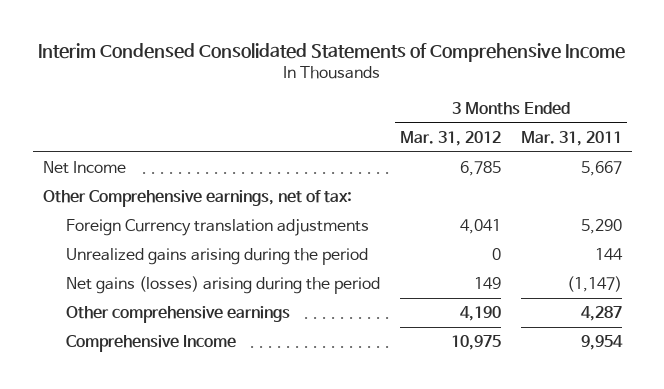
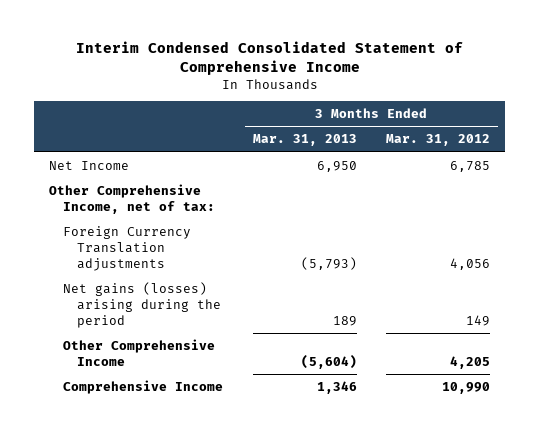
- Interim Condensed Consolidated Statements of Comprehensive Income
+ Interim Condensed Consolidated Statement of Comprehensive Income
- | 3 Months Ended Mar. 31, 2012 | 3 Months Ended Mar. 31, 2011
+ | 3 Months Ended Mar. 31, 2013 | 3 Months Ended Mar. 31, 2012
- Other Comprehensive earnings, net of tax:
- Foreign Currency translation adjustments | 4,041 | 5,290
- Unrealized gains arising during the period | 0 | 144
+ Other Comprehensive Income, net of tax:
+ Foreign Currency Translation adjustments | (5,793) | 4,056
- Other comprehensive earnings | 4,190 | 4,287
- Comprehensive Income | 10,975 | 9,954
+ Other Comprehensive Income | (5,604) | 4,205
+ Comprehensive Income | 1,346 | 10,990

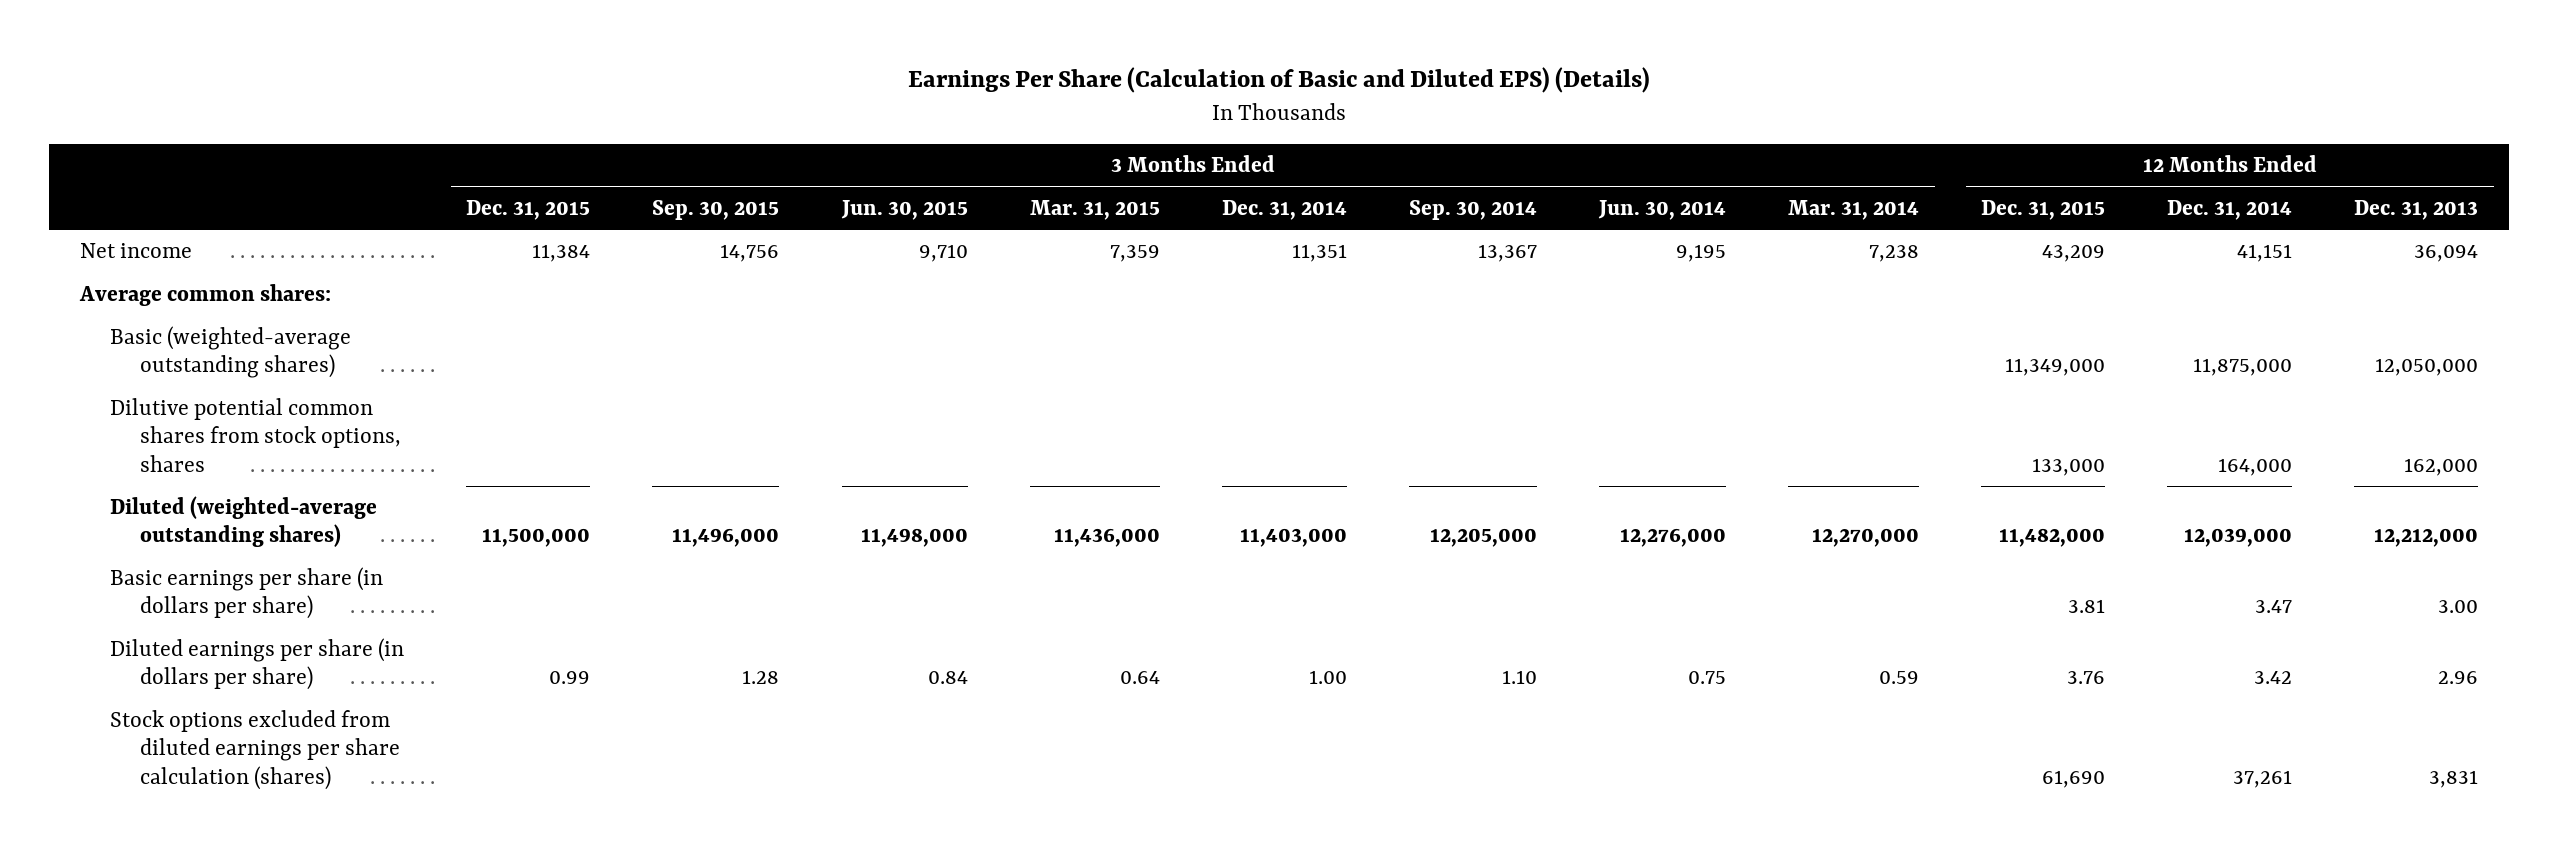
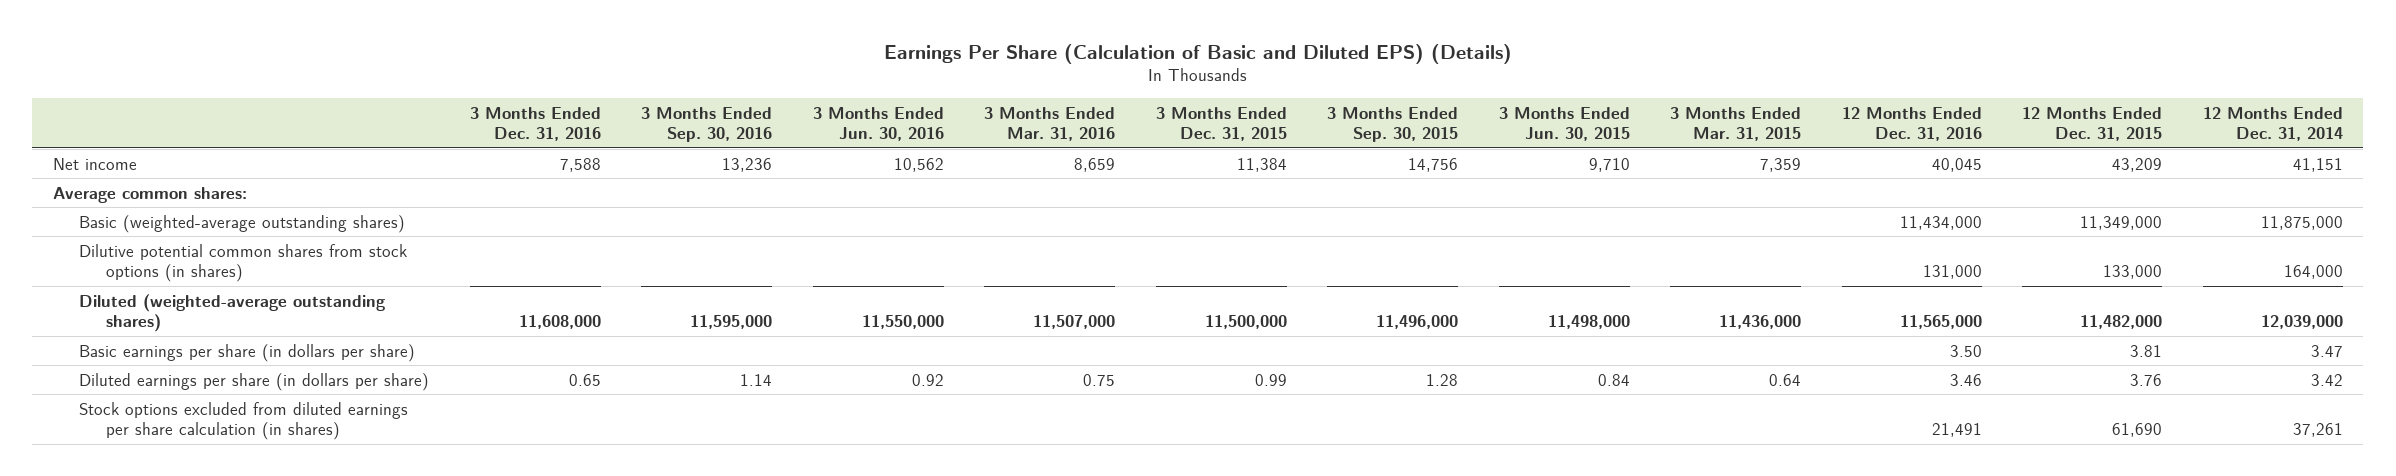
- | 3 Months Ended Dec. 31, 2015 | 3 Months Ended Sep. 30, 2015 | 3 Months Ended Jun. 30, 2015 | 3 Months Ended Mar. 31, 2015 | 3 Months Ended Dec. 31, 2014 | 3 Months Ended Sep. 30, 2014 | 3 Months Ended Jun. 30, 2014 | 3 Months Ended Mar. 31, 2014 | 12 Months Ended Dec. 31, 2015 | 12 Months Ended Dec. 31, 2014 | 12 Months Ended Dec. 31, 2013
+ | 3 Months Ended Dec. 31, 2016 | 3 Months Ended Sep. 30, 2016 | 3 Months Ended Jun. 30, 2016 | 3 Months Ended Mar. 31, 2016 | 3 Months Ended Dec. 31, 2015 | 3 Months Ended Sep. 30, 2015 | 3 Months Ended Jun. 30, 2015 | 3 Months Ended Mar. 31, 2015 | 12 Months Ended Dec. 31, 2016 | 12 Months Ended Dec. 31, 2015 | 12 Months Ended Dec. 31, 2014
- Dilutive potential common shares from stock options, shares | | | | | | | | | 133,000 | 164,000 | 162,000
+ Dilutive potential common shares from stock options (in shares) | | | | | | | | | 131,000 | 133,000 | 164,000
- Stock options excluded from diluted earnings per share calculation (shares) | | | | | | | | | 61,690 | 37,261 | 3,831
+ Stock options excluded from diluted earnings per share calculation (in shares) | | | | | | | | | 21,491 | 61,690 | 37,261

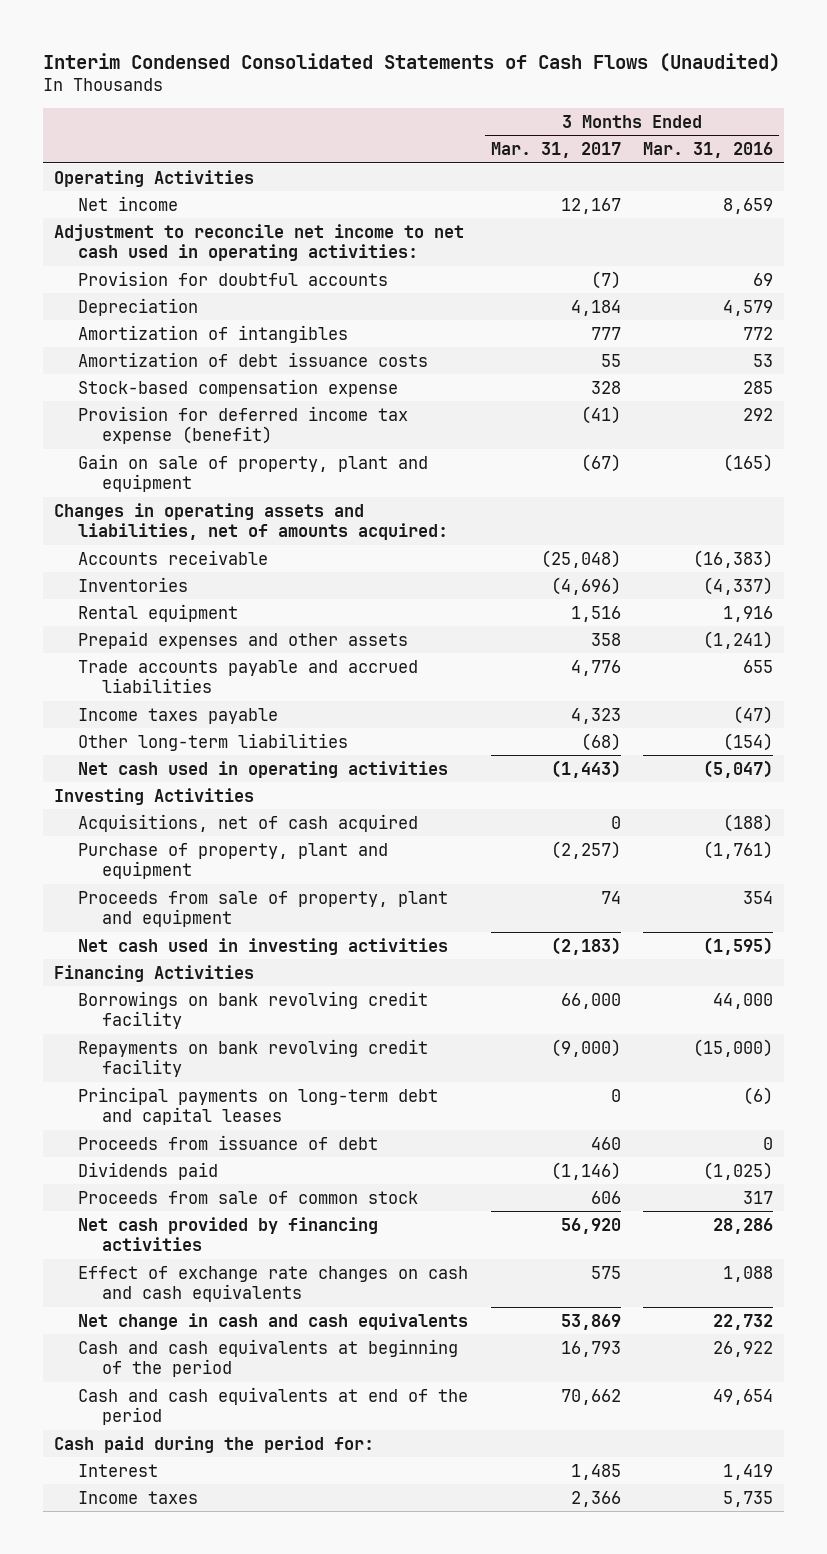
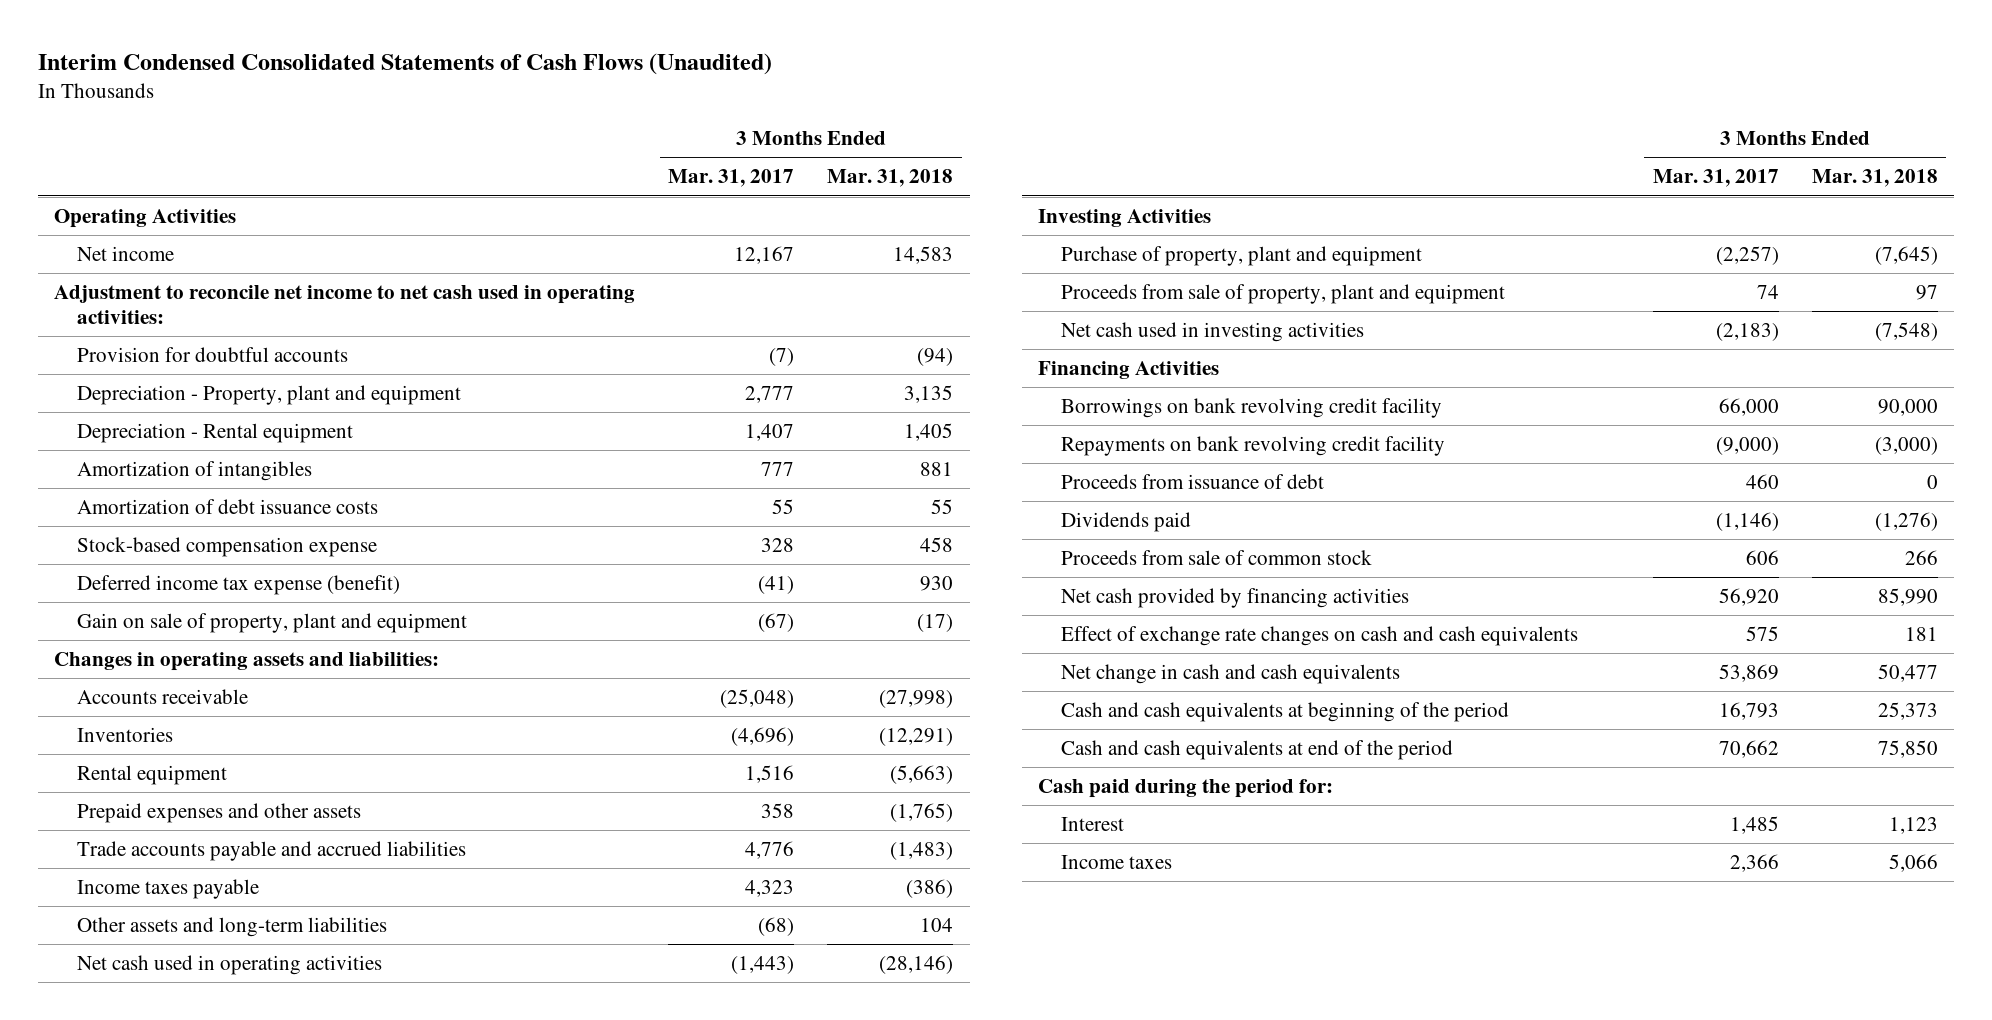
- | 3 Months Ended Mar. 31, 2017 | 3 Months Ended Mar. 31, 2016
+ | 3 Months Ended Mar. 31, 2017 | 3 Months Ended Mar. 31, 2018
- Depreciation | 4,184 | 4,579
+ Depreciation - Property, plant and equipment | 2,777 | 3,135
+ Depreciation - Rental equipment | 1,407 | 1,405
- Provision for deferred income tax expense (benefit) | (41) | 292
+ Deferred income tax expense (benefit) | (41) | 930
- Changes in operating assets and liabilities, net of amounts acquired:
+ Changes in operating assets and liabilities:
- Other long-term liabilities | (68) | (154)
+ Other assets and long-term liabilities | (68) | 104
- Acquisitions, net of cash acquired | 0 | (188)
- Principal payments on long-term debt and capital leases | 0 | (6)

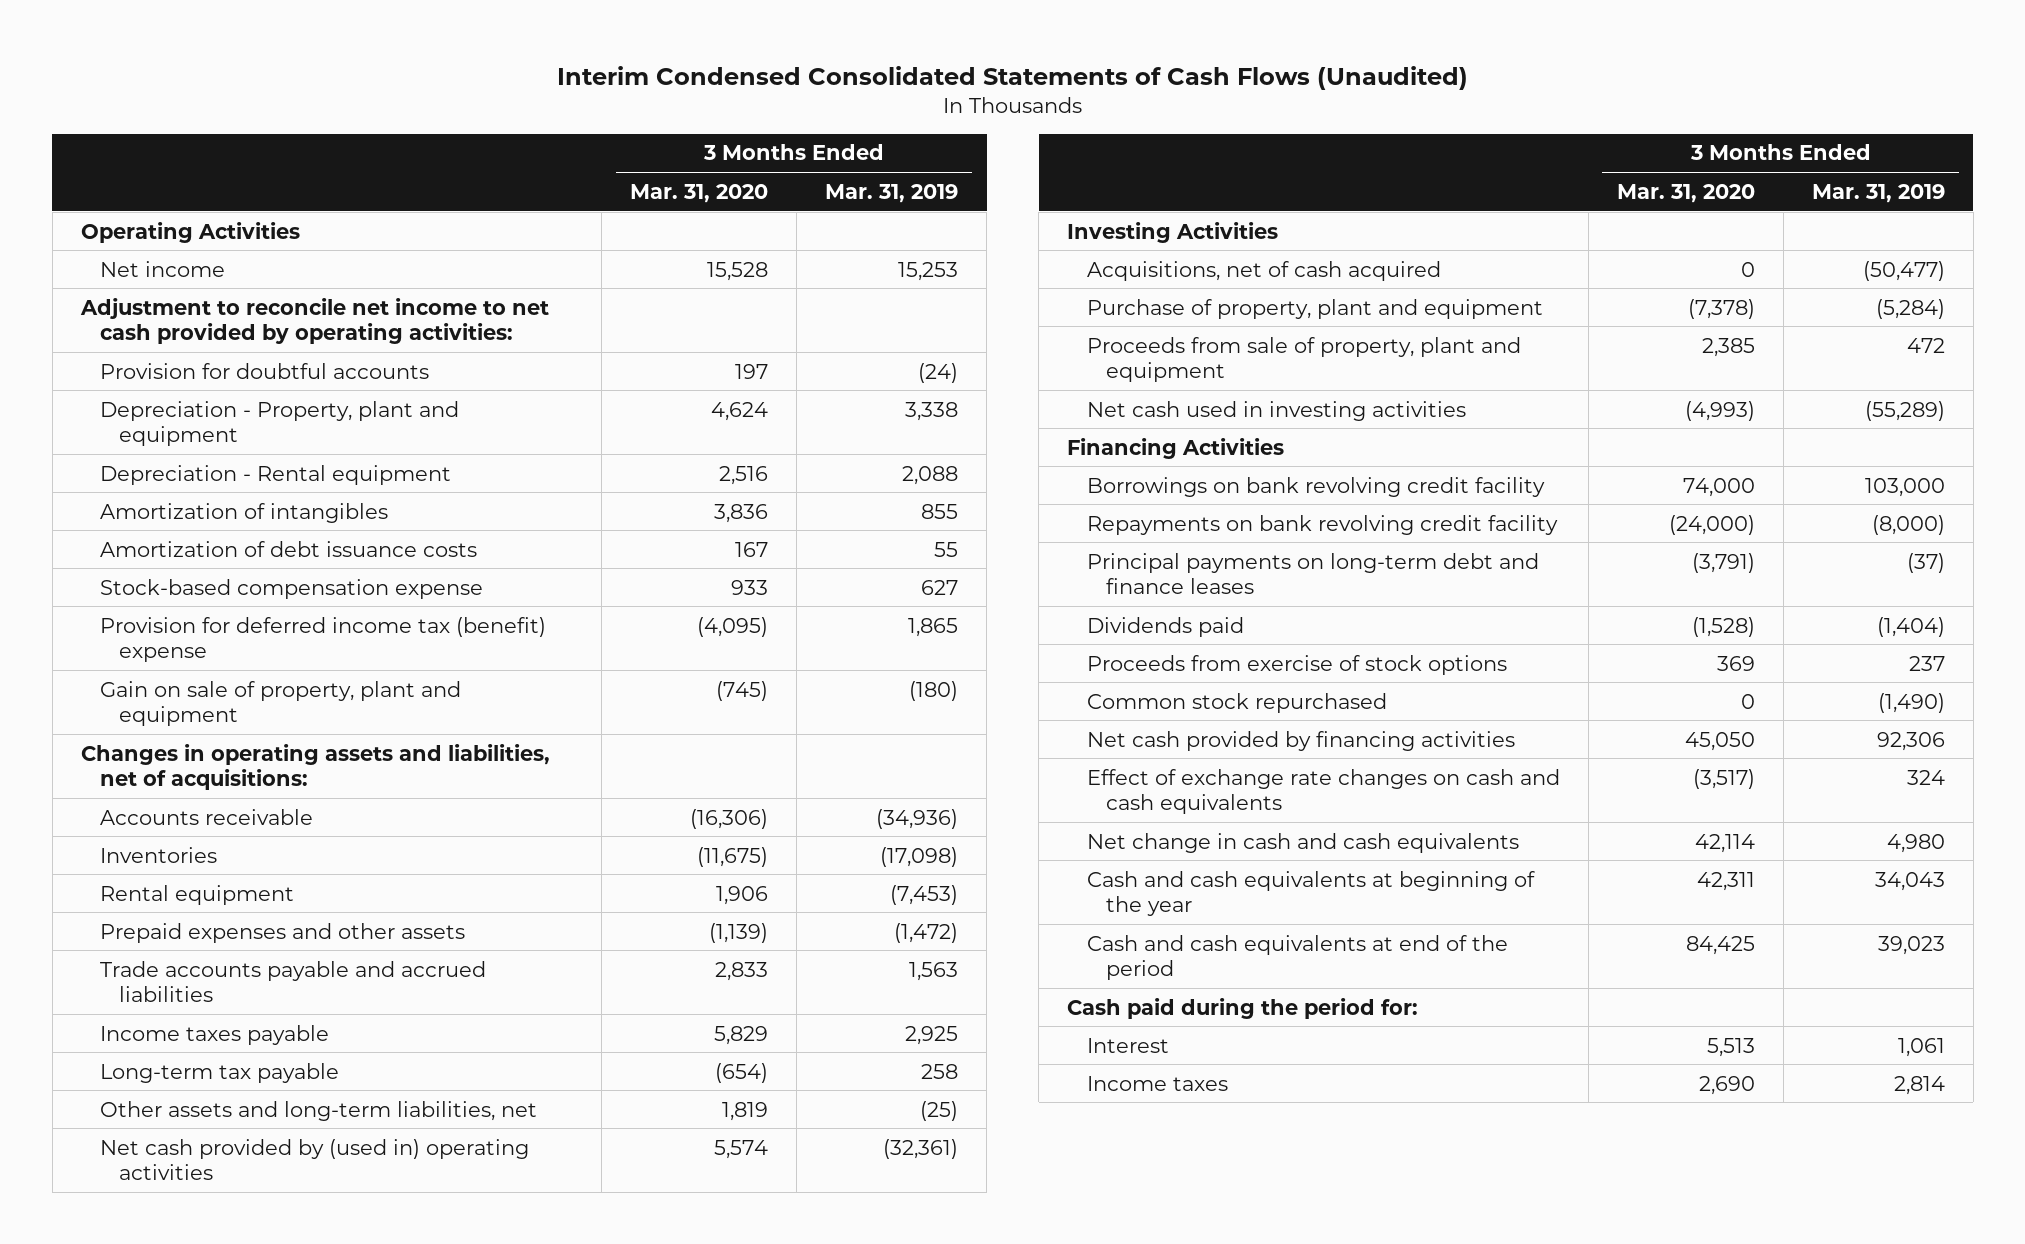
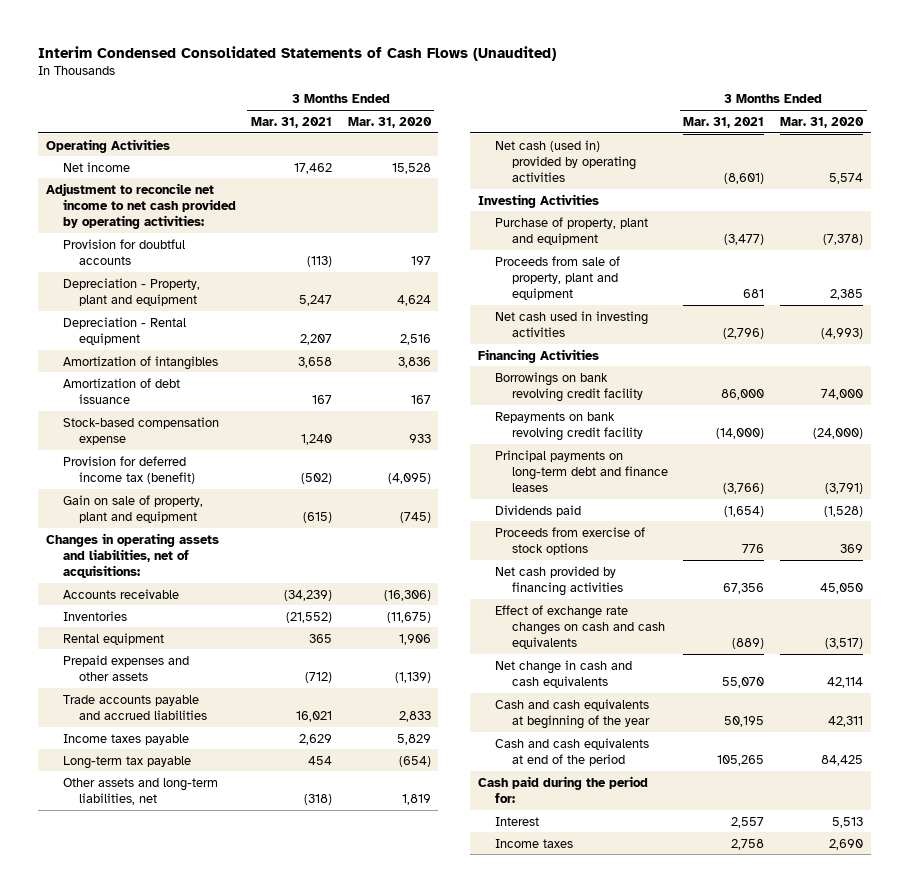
- | 3 Months Ended Mar. 31, 2020 | 3 Months Ended Mar. 31, 2019
+ | 3 Months Ended Mar. 31, 2021 | 3 Months Ended Mar. 31, 2020
- Amortization of debt issuance costs | 167 | 55
+ Amortization of debt issuance | 167 | 167
- Provision for deferred income tax (benefit) expense | (4,095) | 1,865
+ Provision for deferred income tax (benefit) | (502) | (4,095)
- Net cash provided by (used in) operating activities | 5,574 | (32,361)
+ Net cash (used in) provided by operating activities | (8,601) | 5,574
- Acquisitions, net of cash acquired | 0 | (50,477)
- Common stock repurchased | 0 | (1,490)

